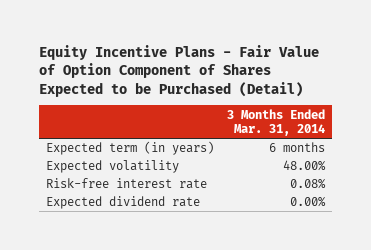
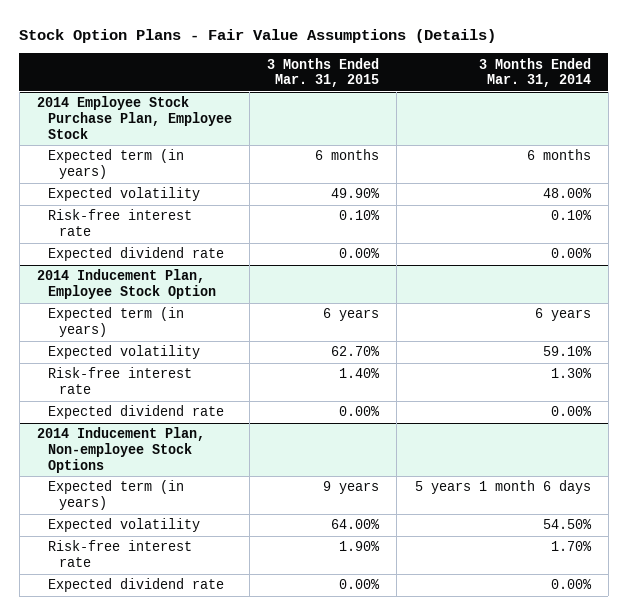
- Equity Incentive Plans - Fair Value of Option Component of Shares Expected to be Purchased (Detail)
+ Stock Option Plans - Fair Value Assumptions (Details)
- | 3 Months Ended Mar. 31, 2014
+ | 3 Months Ended Mar. 31, 2015 | 3 Months Ended Mar. 31, 2014
+ 2014 Employee Stock Purchase Plan, Employee Stock
- Risk-free interest rate | 0.08%
+ Risk-free interest rate | 0.10% | 0.10%
+ 2014 Inducement Plan, Employee Stock Option
+ Expected term (in years) | 6 years | 6 years
+ Expected volatility | 62.70% | 59.10%
+ Risk-free interest rate | 1.40% | 1.30%
+ Expected dividend rate | 0.00% | 0.00%
+ 2014 Inducement Plan, Non-employee Stock Options
+ Expected term (in years) | 9 years | 5 years 1 month 6 days
+ Expected volatility | 64.00% | 54.50%
+ Risk-free interest rate | 1.90% | 1.70%
+ Expected dividend rate | 0.00% | 0.00%

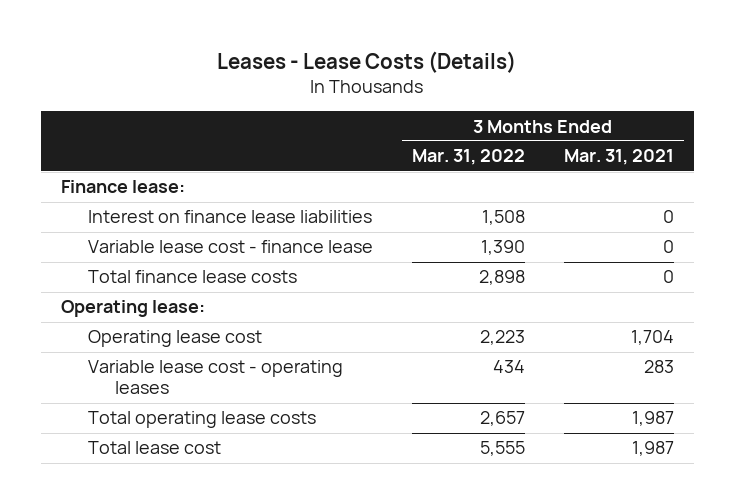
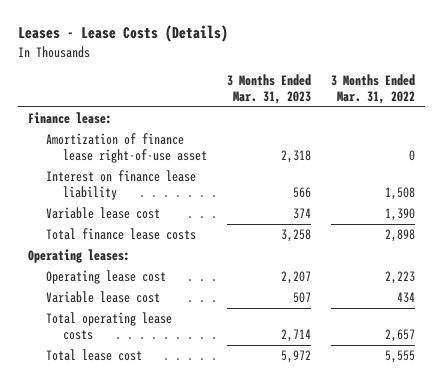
- | 3 Months Ended Mar. 31, 2022 | 3 Months Ended Mar. 31, 2021
+ | 3 Months Ended Mar. 31, 2023 | 3 Months Ended Mar. 31, 2022
- Interest on finance lease liabilities | 1,508 | 0
- Variable lease cost - finance lease | 1,390 | 0
+ Amortization of finance lease right-of-use asset | 2,318 | 0
+ Interest on finance lease liability | 566 | 1,508
+ Variable lease cost | 374 | 1,390
- Operating lease:
+ Operating leases:
- Variable lease cost - operating leases | 434 | 283
+ Variable lease cost | 507 | 434

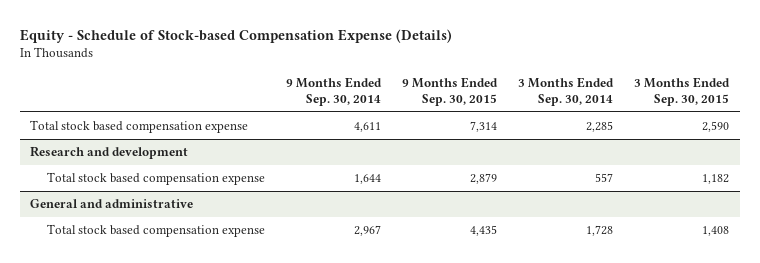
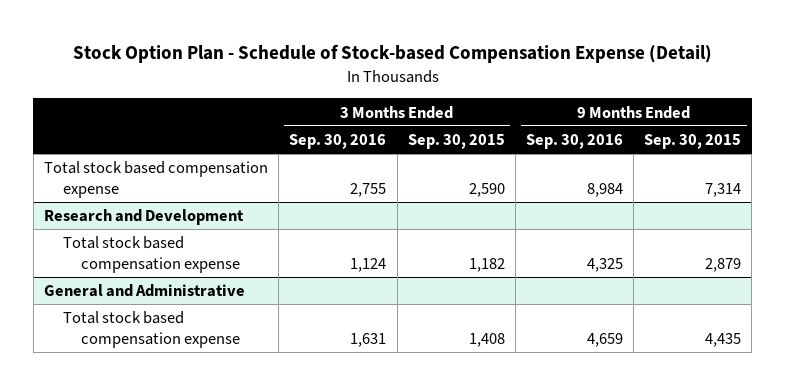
- Equity - Schedule of Stock-based Compensation Expense (Details)
+ Stock Option Plan - Schedule of Stock-based Compensation Expense (Detail)
- | 9 Months Ended Sep. 30, 2014 | 9 Months Ended Sep. 30, 2015 | 3 Months Ended Sep. 30, 2014 | 3 Months Ended Sep. 30, 2015
+ | 3 Months Ended Sep. 30, 2016 | 3 Months Ended Sep. 30, 2015 | 9 Months Ended Sep. 30, 2016 | 9 Months Ended Sep. 30, 2015
- Research and development
+ Research and Development
- General and administrative
+ General and Administrative

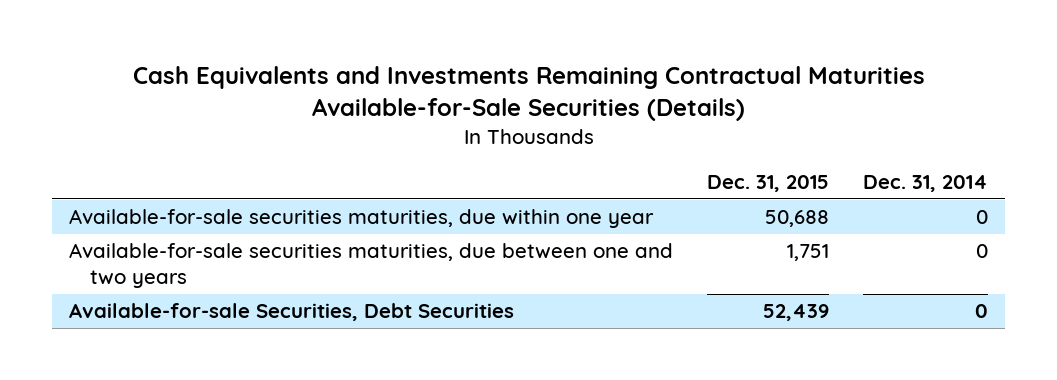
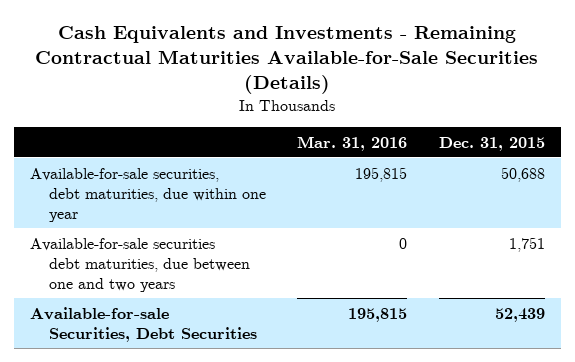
- Cash Equivalents and Investments Remaining Contractual Maturities Available-for-Sale Securities (Details)
+ Cash Equivalents and Investments - Remaining Contractual Maturities Available-for-Sale Securities (Details)
- | Dec. 31, 2015 | Dec. 31, 2014
+ | Mar. 31, 2016 | Dec. 31, 2015
- Available-for-sale securities maturities, due within one year | 50,688 | 0
- Available-for-sale securities maturities, due between one and two years | 1,751 | 0
+ Available-for-sale securities, debt maturities, due within one year | 195,815 | 50,688
+ Available-for-sale securities debt maturities, due between one and two years | 0 | 1,751

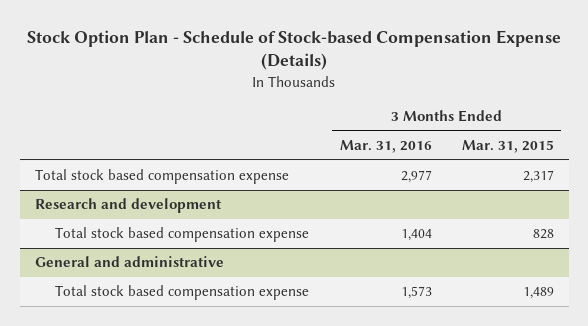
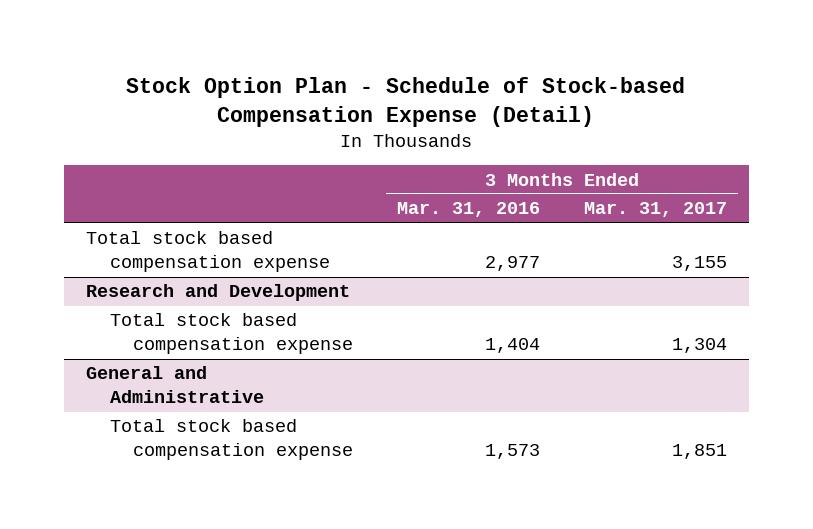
- Stock Option Plan - Schedule of Stock-based Compensation Expense (Details)
+ Stock Option Plan - Schedule of Stock-based Compensation Expense (Detail)
- | 3 Months Ended Mar. 31, 2016 | 3 Months Ended Mar. 31, 2015
+ | 3 Months Ended Mar. 31, 2016 | 3 Months Ended Mar. 31, 2017
- Research and development
+ Research and Development
- General and administrative
+ General and Administrative

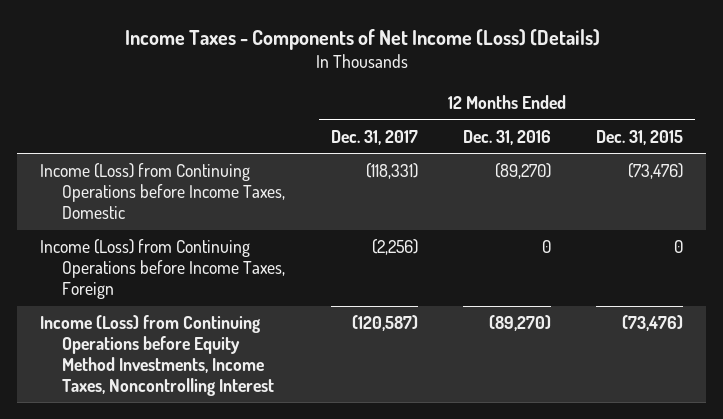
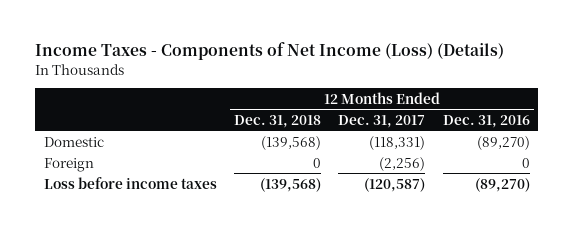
- | 12 Months Ended Dec. 31, 2017 | 12 Months Ended Dec. 31, 2016 | 12 Months Ended Dec. 31, 2015
+ | 12 Months Ended Dec. 31, 2018 | 12 Months Ended Dec. 31, 2017 | 12 Months Ended Dec. 31, 2016
- Income (Loss) from Continuing Operations before Income Taxes, Domestic | (118,331) | (89,270) | (73,476)
- Income (Loss) from Continuing Operations before Income Taxes, Foreign | (2,256) | 0 | 0
- Income (Loss) from Continuing Operations before Equity Method Investments, Income Taxes, Noncontrolling Interest | (120,587) | (89,270) | (73,476)
+ Domestic | (139,568) | (118,331) | (89,270)
+ Foreign | 0 | (2,256) | 0
+ Loss before income taxes | (139,568) | (120,587) | (89,270)

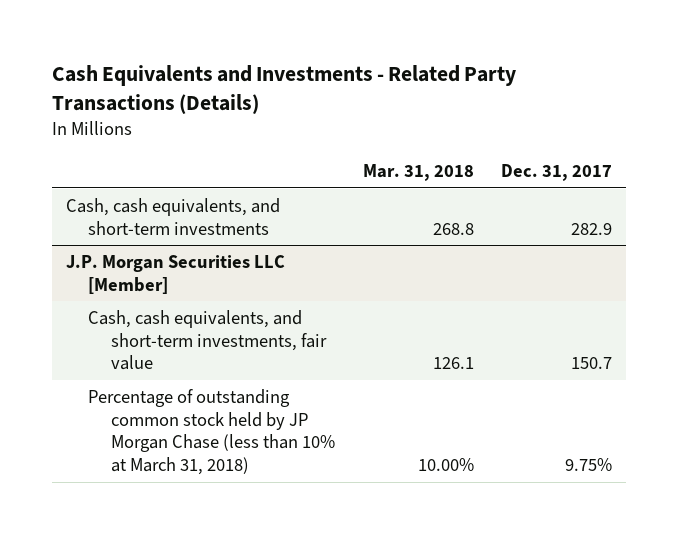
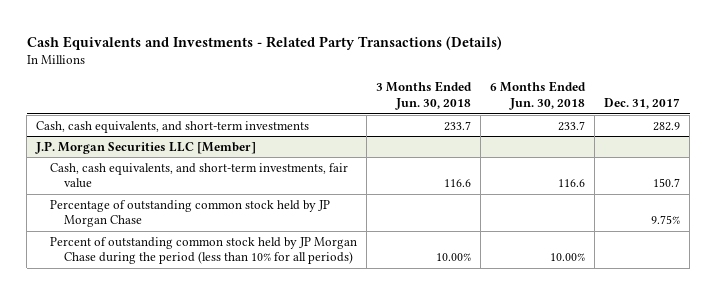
- | Mar. 31, 2018 | Dec. 31, 2017
+ | 3 Months Ended Jun. 30, 2018 | 6 Months Ended Jun. 30, 2018 | Dec. 31, 2017
@ J.P. Morgan Securities LLC [Member]
- Percentage of outstanding common stock held by JP Morgan Chase (less than 10% at March 31, 2018) | 10.00% | 9.75%
+ Percentage of outstanding common stock held by JP Morgan Chase | | | 9.75%
+ Percent of outstanding common stock held by JP Morgan Chase during the period (less than 10% for all periods) | 10.00% | 10.00% |

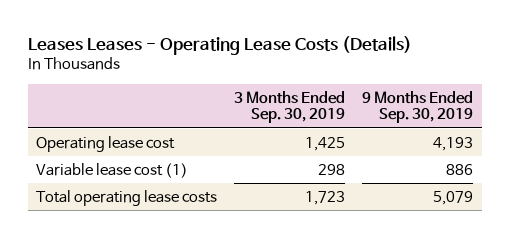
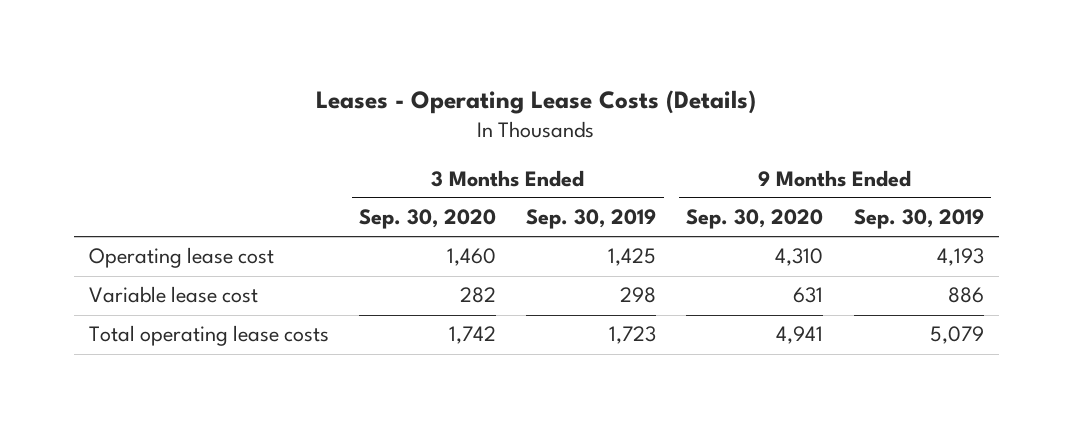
- Leases Leases - Operating Lease Costs (Details)
+ Leases - Operating Lease Costs (Details)
- | 3 Months Ended Sep. 30, 2019 | 9 Months Ended Sep. 30, 2019
+ | 3 Months Ended Sep. 30, 2020 | 3 Months Ended Sep. 30, 2019 | 9 Months Ended Sep. 30, 2020 | 9 Months Ended Sep. 30, 2019
- Variable lease cost (1) | 298 | 886
+ Variable lease cost | 282 | 298 | 631 | 886

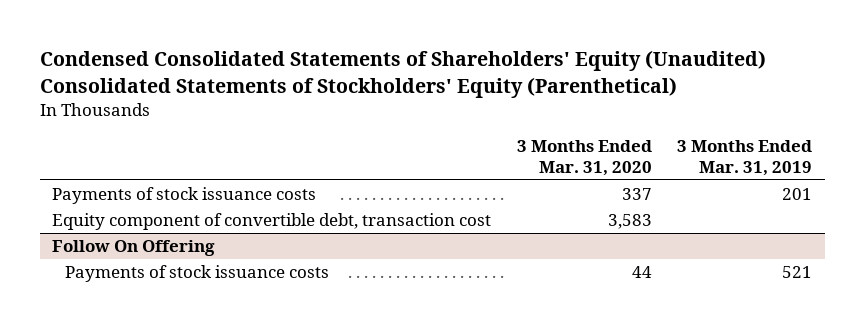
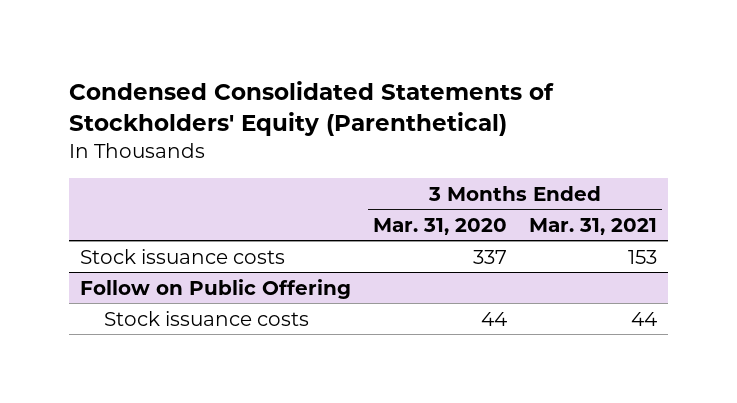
- Condensed Consolidated Statements of Shareholders' Equity (Unaudited) Consolidated Statements of Stockholders' Equity (Parenthetical)
+ Condensed Consolidated Statements of Stockholders' Equity (Parenthetical)
- | 3 Months Ended Mar. 31, 2020 | 3 Months Ended Mar. 31, 2019
+ | 3 Months Ended Mar. 31, 2020 | 3 Months Ended Mar. 31, 2021
- Payments of stock issuance costs | 337 | 201
- Equity component of convertible debt, transaction cost | 3,583 |
- Follow On Offering
- Payments of stock issuance costs | 44 | 521
+ Stock issuance costs | 337 | 153
+ Follow on Public Offering
+ Stock issuance costs | 44 | 44

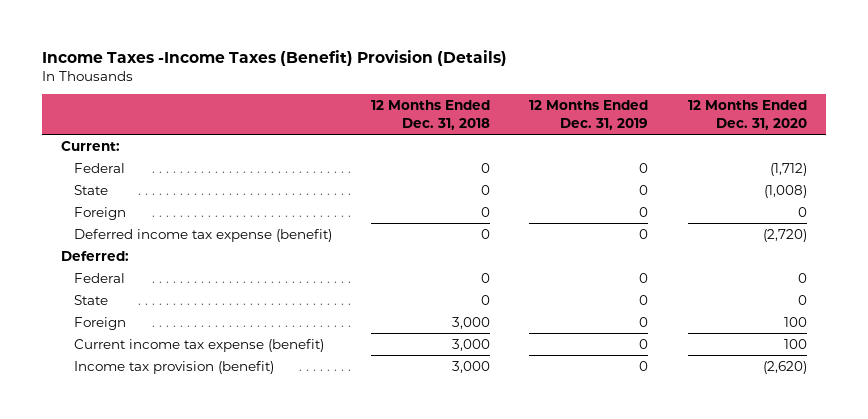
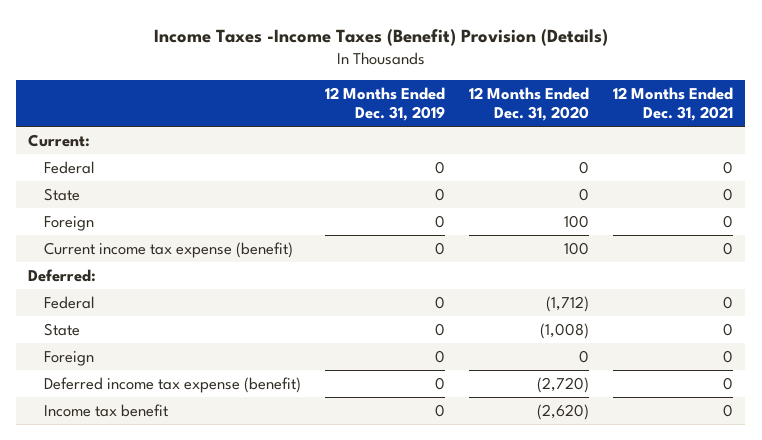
- | 12 Months Ended Dec. 31, 2018 | 12 Months Ended Dec. 31, 2019 | 12 Months Ended Dec. 31, 2020
+ | 12 Months Ended Dec. 31, 2019 | 12 Months Ended Dec. 31, 2020 | 12 Months Ended Dec. 31, 2021
- Income tax provision (benefit) | 3,000 | 0 | (2,620)
moved down: Deferred:
moved down: Federal | 0 | (1,712) | 0
moved down: State | 0 | (1,008) | 0
moved down: Foreign | 0 | 0 | 0
moved down: Deferred income tax expense (benefit) | 0 | (2,720) | 0
+ Income tax benefit | 0 | (2,620) | 0

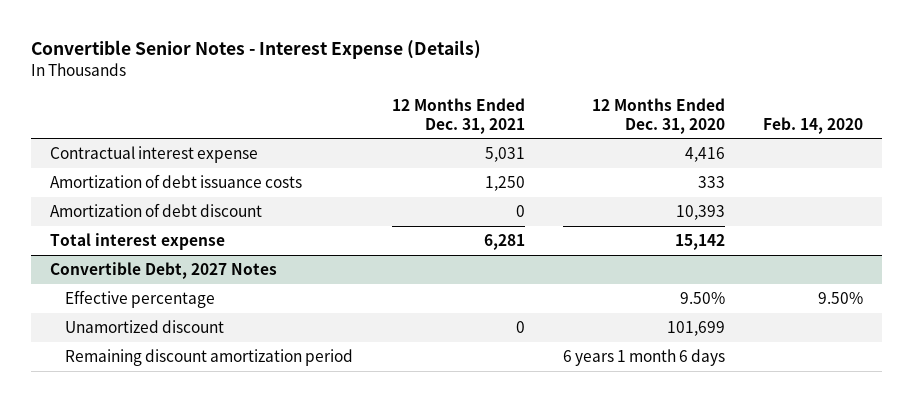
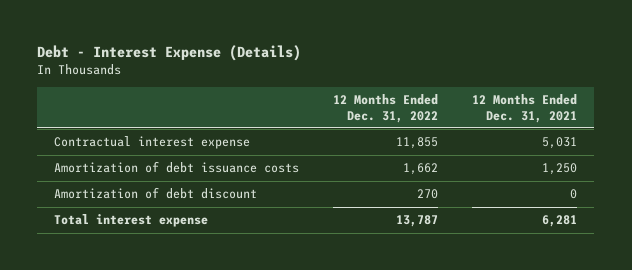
- Convertible Senior Notes - Interest Expense (Details)
+ Debt - Interest Expense (Details)
- | 12 Months Ended Dec. 31, 2021 | 12 Months Ended Dec. 31, 2020 | Feb. 14, 2020
+ | 12 Months Ended Dec. 31, 2022 | 12 Months Ended Dec. 31, 2021
- Convertible Debt, 2027 Notes
- Effective percentage | | 9.50% | 9.50%
- Unamortized discount | 0 | 101,699 |
- Remaining discount amortization period | | 6 years 1 month 6 days |

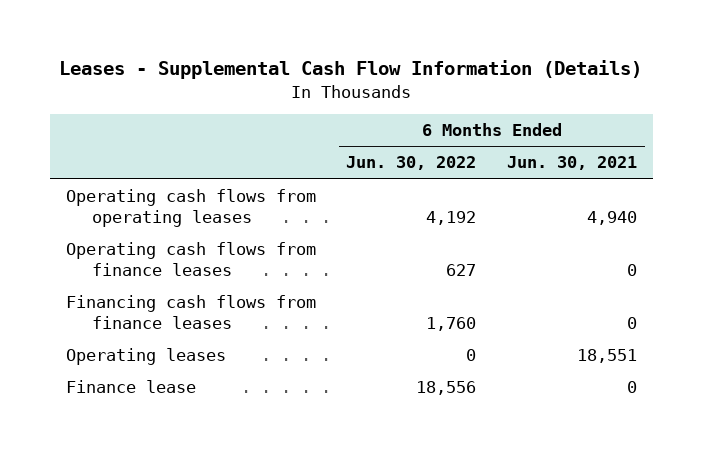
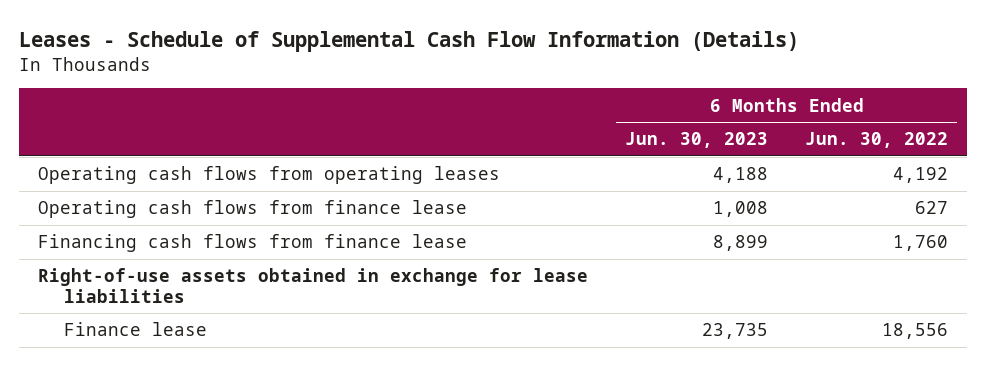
- Leases - Supplemental Cash Flow Information (Details)
+ Leases - Schedule of Supplemental Cash Flow Information (Details)
- | 6 Months Ended Jun. 30, 2022 | 6 Months Ended Jun. 30, 2021
+ | 6 Months Ended Jun. 30, 2023 | 6 Months Ended Jun. 30, 2022
- Operating cash flows from finance leases | 627 | 0
- Financing cash flows from finance leases | 1,760 | 0
- Operating leases | 0 | 18,551
+ Operating cash flows from finance lease | 1,008 | 627
+ Financing cash flows from finance lease | 8,899 | 1,760
+ Right-of-use assets obtained in exchange for lease liabilities

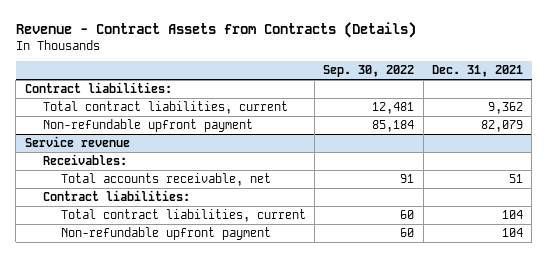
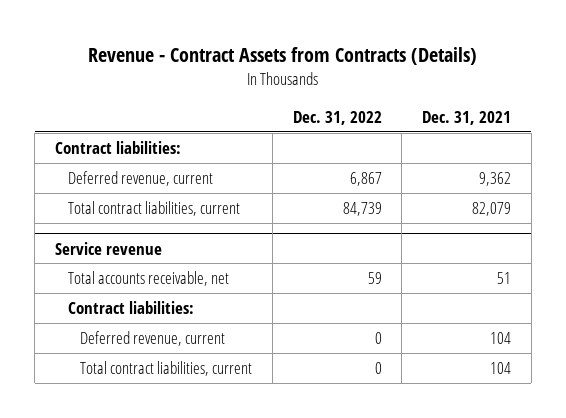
- | Sep. 30, 2022 | Dec. 31, 2021
+ | Dec. 31, 2022 | Dec. 31, 2021
- Total contract liabilities, current | 12,481 | 9,362
- Non-refundable upfront payment | 85,184 | 82,079
+ Deferred revenue, current | 6,867 | 9,362
+ Total contract liabilities, current | 84,739 | 82,079
@ Service revenue
- Receivables:
+ Deferred revenue, current | 0 | 104
- Non-refundable upfront payment | 60 | 104

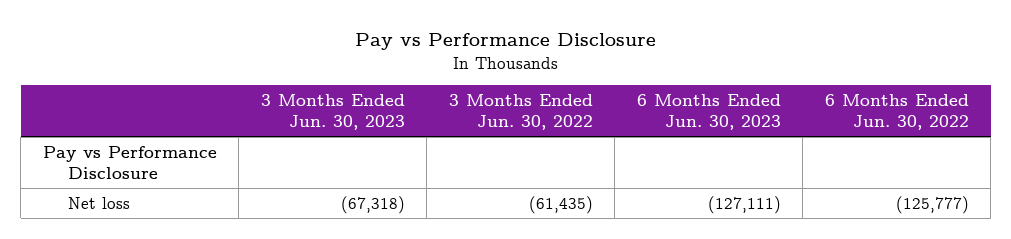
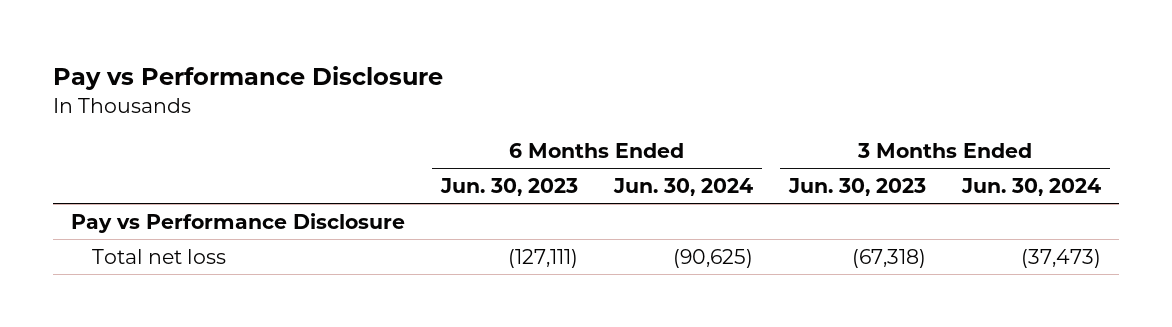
- | 3 Months Ended Jun. 30, 2023 | 3 Months Ended Jun. 30, 2022 | 6 Months Ended Jun. 30, 2023 | 6 Months Ended Jun. 30, 2022
+ | 6 Months Ended Jun. 30, 2023 | 6 Months Ended Jun. 30, 2024 | 3 Months Ended Jun. 30, 2023 | 3 Months Ended Jun. 30, 2024
- Net loss | (67,318) | (61,435) | (127,111) | (125,777)
+ Total net loss | (127,111) | (90,625) | (67,318) | (37,473)

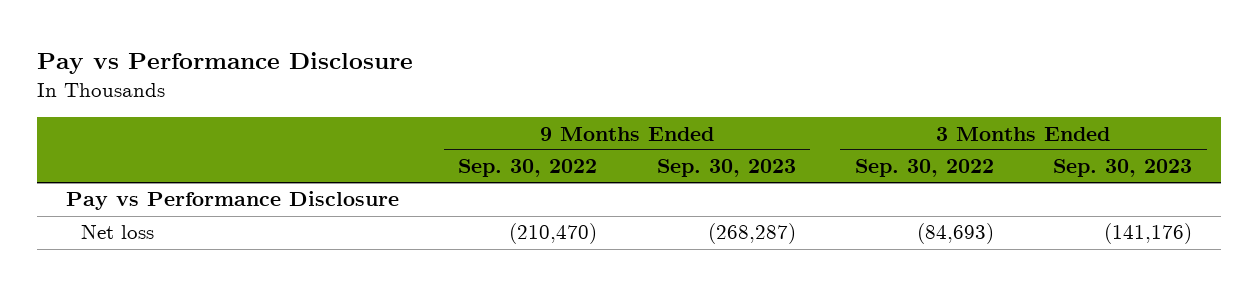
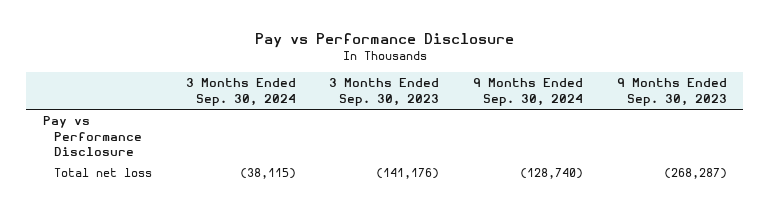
- | 9 Months Ended Sep. 30, 2022 | 9 Months Ended Sep. 30, 2023 | 3 Months Ended Sep. 30, 2022 | 3 Months Ended Sep. 30, 2023
+ | 3 Months Ended Sep. 30, 2024 | 3 Months Ended Sep. 30, 2023 | 9 Months Ended Sep. 30, 2024 | 9 Months Ended Sep. 30, 2023
- Net loss | (210,470) | (268,287) | (84,693) | (141,176)
+ Total net loss | (38,115) | (141,176) | (128,740) | (268,287)

